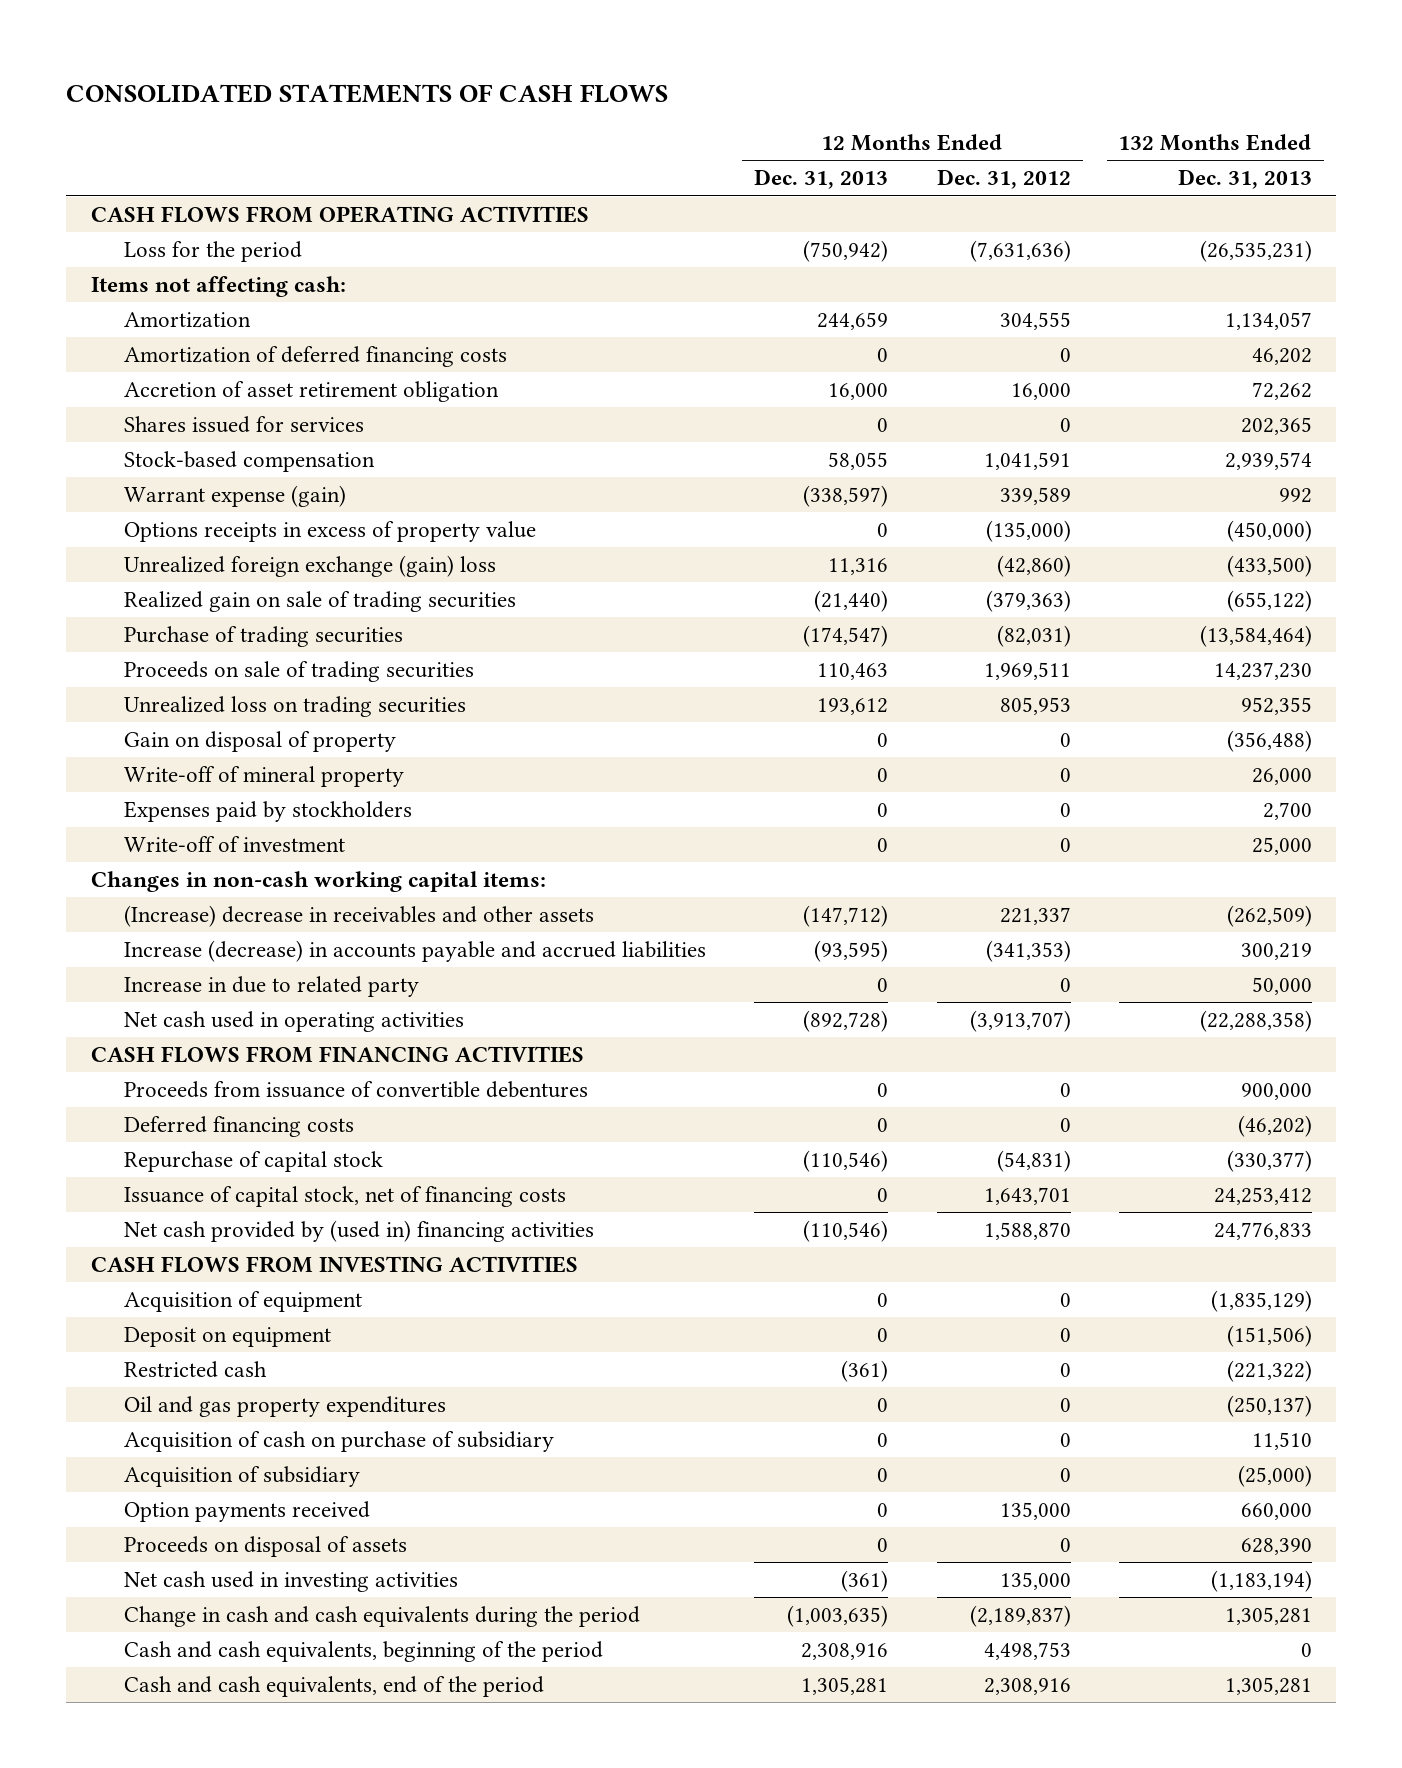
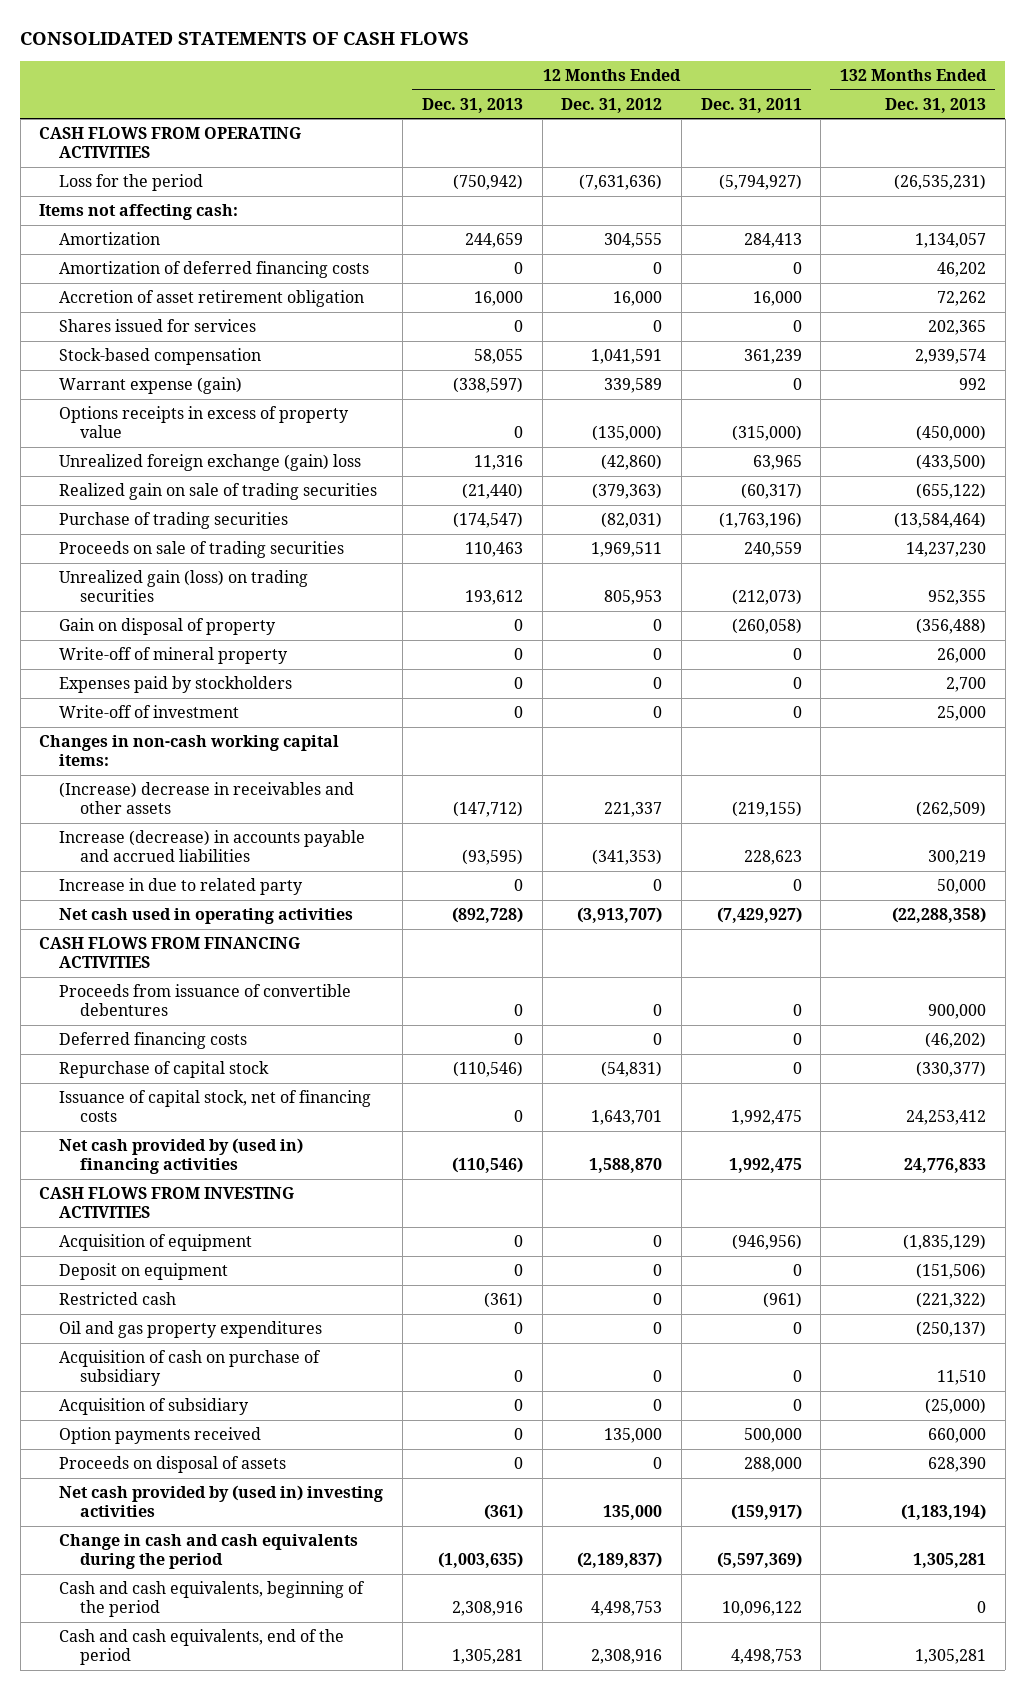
- | 12 Months Ended Dec. 31, 2013 | 12 Months Ended Dec. 31, 2012 | 132 Months Ended Dec. 31, 2013
+ | 12 Months Ended Dec. 31, 2013 | 12 Months Ended Dec. 31, 2012 | 12 Months Ended Dec. 31, 2011 | 132 Months Ended Dec. 31, 2013
- Unrealized loss on trading securities | 193,612 | 805,953 | 952,355
+ Unrealized gain (loss) on trading securities | 193,612 | 805,953 | (212,073) | 952,355
- Net cash used in investing activities | (361) | 135,000 | (1,183,194)
+ Net cash provided by (used in) investing activities | (361) | 135,000 | (159,917) | (1,183,194)

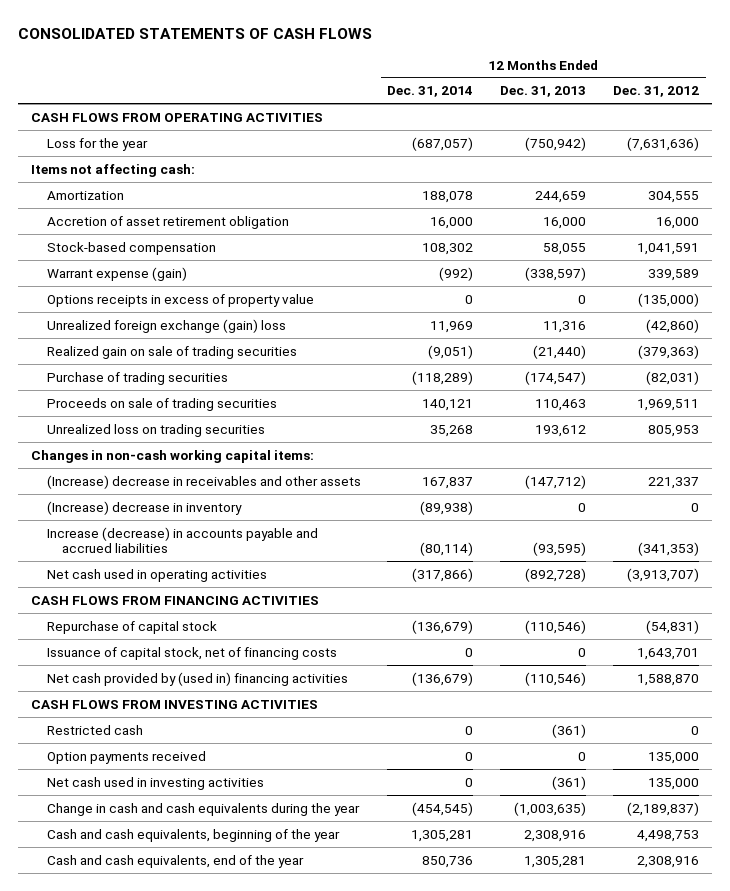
- | 12 Months Ended Dec. 31, 2013 | 12 Months Ended Dec. 31, 2012 | 12 Months Ended Dec. 31, 2011 | 132 Months Ended Dec. 31, 2013
+ | 12 Months Ended Dec. 31, 2014 | 12 Months Ended Dec. 31, 2013 | 12 Months Ended Dec. 31, 2012
- Loss for the period | (750,942) | (7,631,636) | (5,794,927) | (26,535,231)
+ Loss for the year | (687,057) | (750,942) | (7,631,636)
- Amortization of deferred financing costs | 0 | 0 | 0 | 46,202
- Shares issued for services | 0 | 0 | 0 | 202,365
- Unrealized gain (loss) on trading securities | 193,612 | 805,953 | (212,073) | 952,355
- Gain on disposal of property | 0 | 0 | (260,058) | (356,488)
- Write-off of mineral property | 0 | 0 | 0 | 26,000
- Expenses paid by stockholders | 0 | 0 | 0 | 2,700
- Write-off of investment | 0 | 0 | 0 | 25,000
+ Unrealized loss on trading securities | 35,268 | 193,612 | 805,953
+ (Increase) decrease in inventory | (89,938) | 0 | 0
- Increase in due to related party | 0 | 0 | 0 | 50,000
- Proceeds from issuance of convertible debentures | 0 | 0 | 0 | 900,000
- Deferred financing costs | 0 | 0 | 0 | (46,202)
- Acquisition of equipment | 0 | 0 | (946,956) | (1,835,129)
- Deposit on equipment | 0 | 0 | 0 | (151,506)
- Oil and gas property expenditures | 0 | 0 | 0 | (250,137)
- Acquisition of cash on purchase of subsidiary | 0 | 0 | 0 | 11,510
- Acquisition of subsidiary | 0 | 0 | 0 | (25,000)
- Proceeds on disposal of assets | 0 | 0 | 288,000 | 628,390
- Net cash provided by (used in) investing activities | (361) | 135,000 | (159,917) | (1,183,194)
- Change in cash and cash equivalents during the period | (1,003,635) | (2,189,837) | (5,597,369) | 1,305,281
- Cash and cash equivalents, beginning of the period | 2,308,916 | 4,498,753 | 10,096,122 | 0
- Cash and cash equivalents, end of the period | 1,305,281 | 2,308,916 | 4,498,753 | 1,305,281
+ Net cash used in investing activities | 0 | (361) | 135,000
+ Change in cash and cash equivalents during the year | (454,545) | (1,003,635) | (2,189,837)
+ Cash and cash equivalents, beginning of the year | 1,305,281 | 2,308,916 | 4,498,753
+ Cash and cash equivalents, end of the year | 850,736 | 1,305,281 | 2,308,916

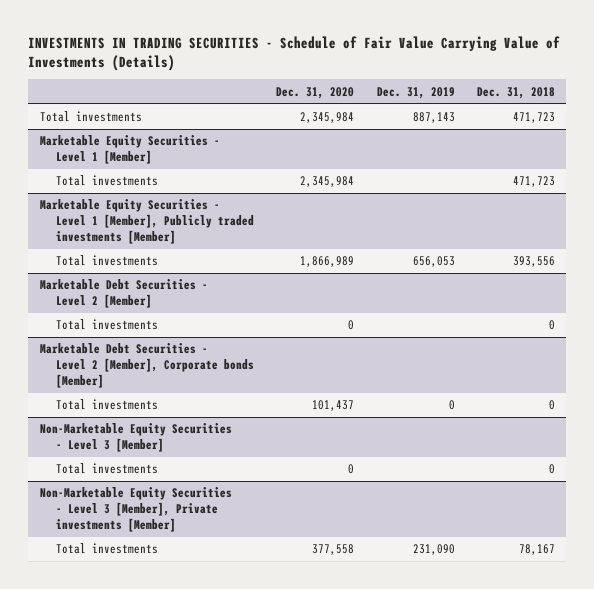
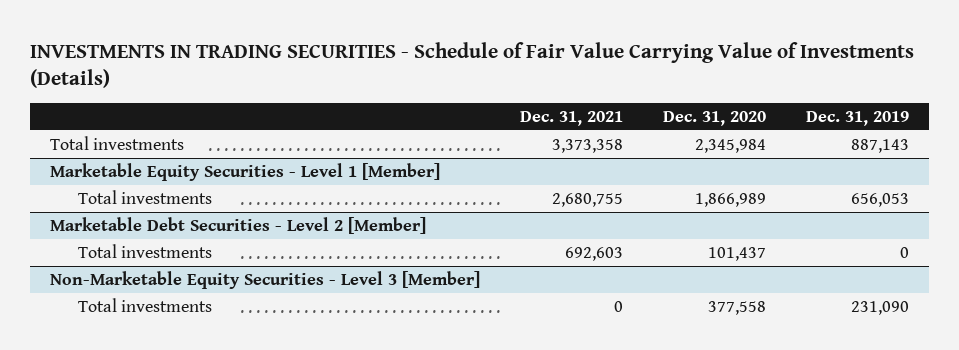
- | Dec. 31, 2020 | Dec. 31, 2019 | Dec. 31, 2018
+ | Dec. 31, 2021 | Dec. 31, 2020 | Dec. 31, 2019
@ Marketable Equity Securities - Level 1 [Member]
- Total investments | 2,345,984 | | 471,723
- Marketable Equity Securities - Level 1 [Member], Publicly traded investments [Member]
@ Marketable Debt Securities - Level 2 [Member]
- Total investments | 0 | | 0
- Marketable Debt Securities - Level 2 [Member], Corporate bonds [Member]
@ Non-Marketable Equity Securities - Level 3 [Member]
- Total investments | 0 | | 0
- Non-Marketable Equity Securities - Level 3 [Member], Private investments [Member]

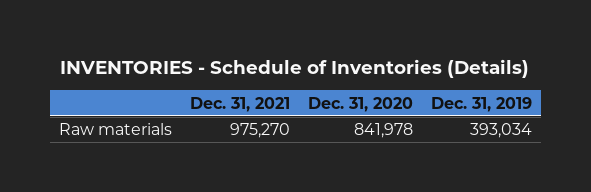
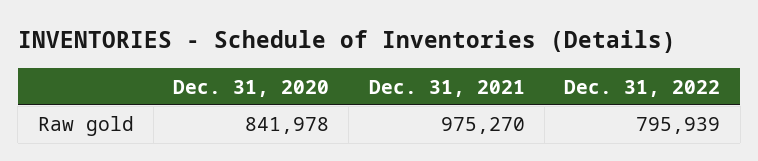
- | Dec. 31, 2021 | Dec. 31, 2020 | Dec. 31, 2019
+ | Dec. 31, 2020 | Dec. 31, 2021 | Dec. 31, 2022
- Raw materials | 975,270 | 841,978 | 393,034
+ Raw gold | 841,978 | 975,270 | 795,939

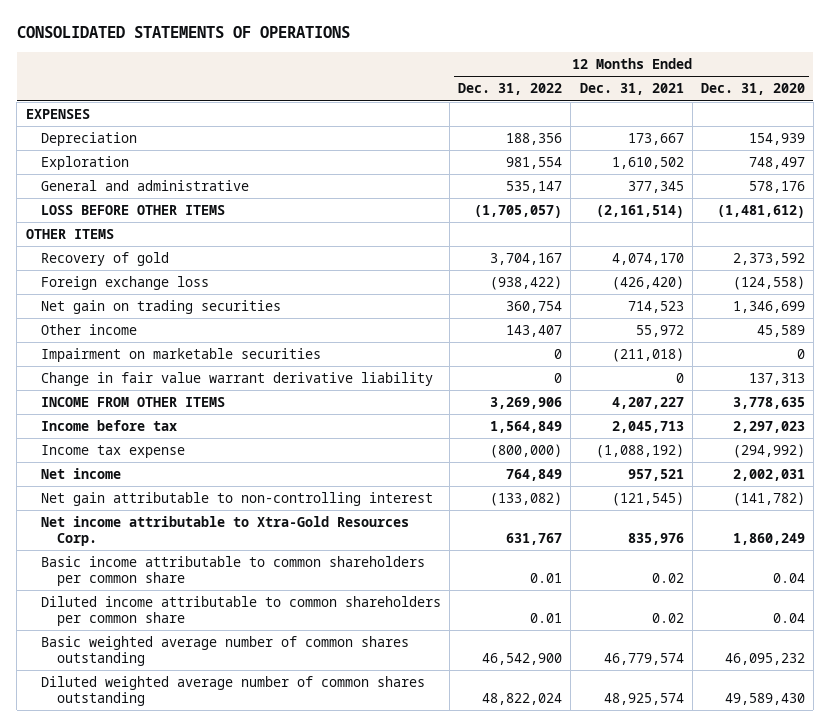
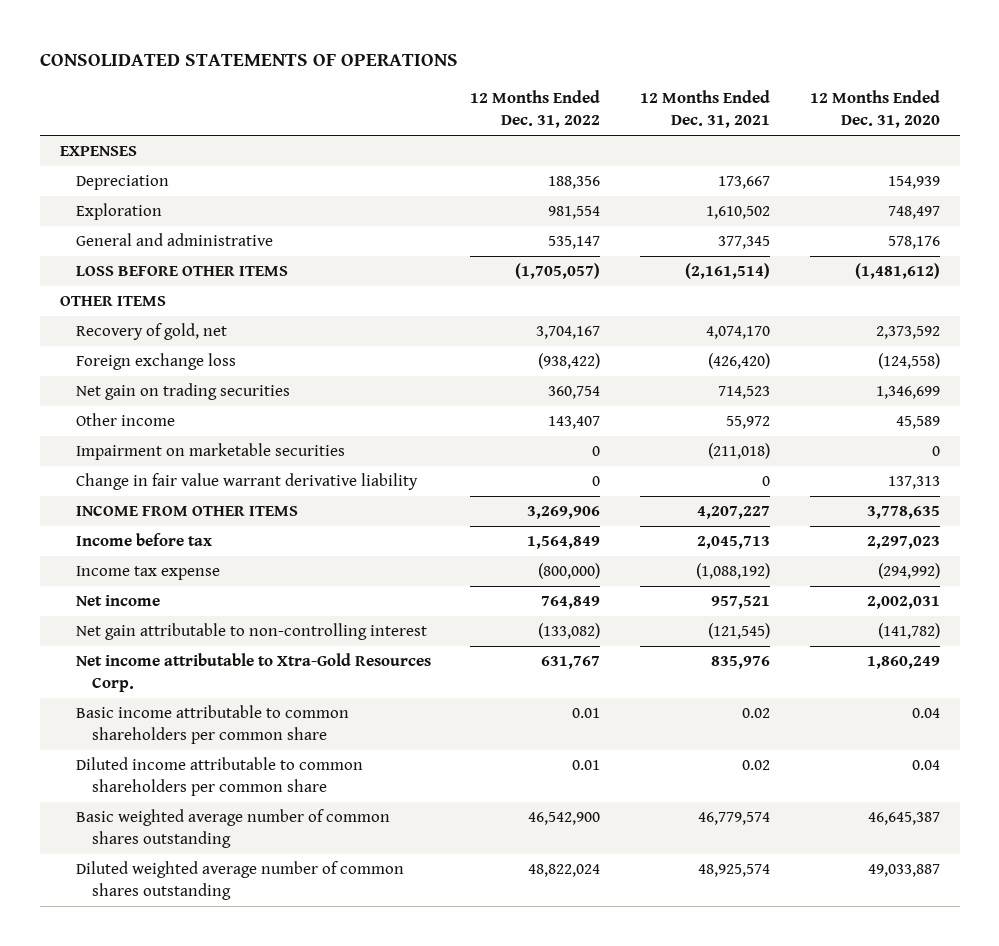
- Recovery of gold | 3,704,167 | 4,074,170 | 2,373,592
+ Recovery of gold, net | 3,704,167 | 4,074,170 | 2,373,592
- Basic weighted average number of common shares outstanding | 46,542,900 | 46,779,574 | 46,095,232
- Diluted weighted average number of common shares outstanding | 48,822,024 | 48,925,574 | 49,589,430
+ Basic weighted average number of common shares outstanding | 46,542,900 | 46,779,574 | 46,645,387
+ Diluted weighted average number of common shares outstanding | 48,822,024 | 48,925,574 | 49,033,887

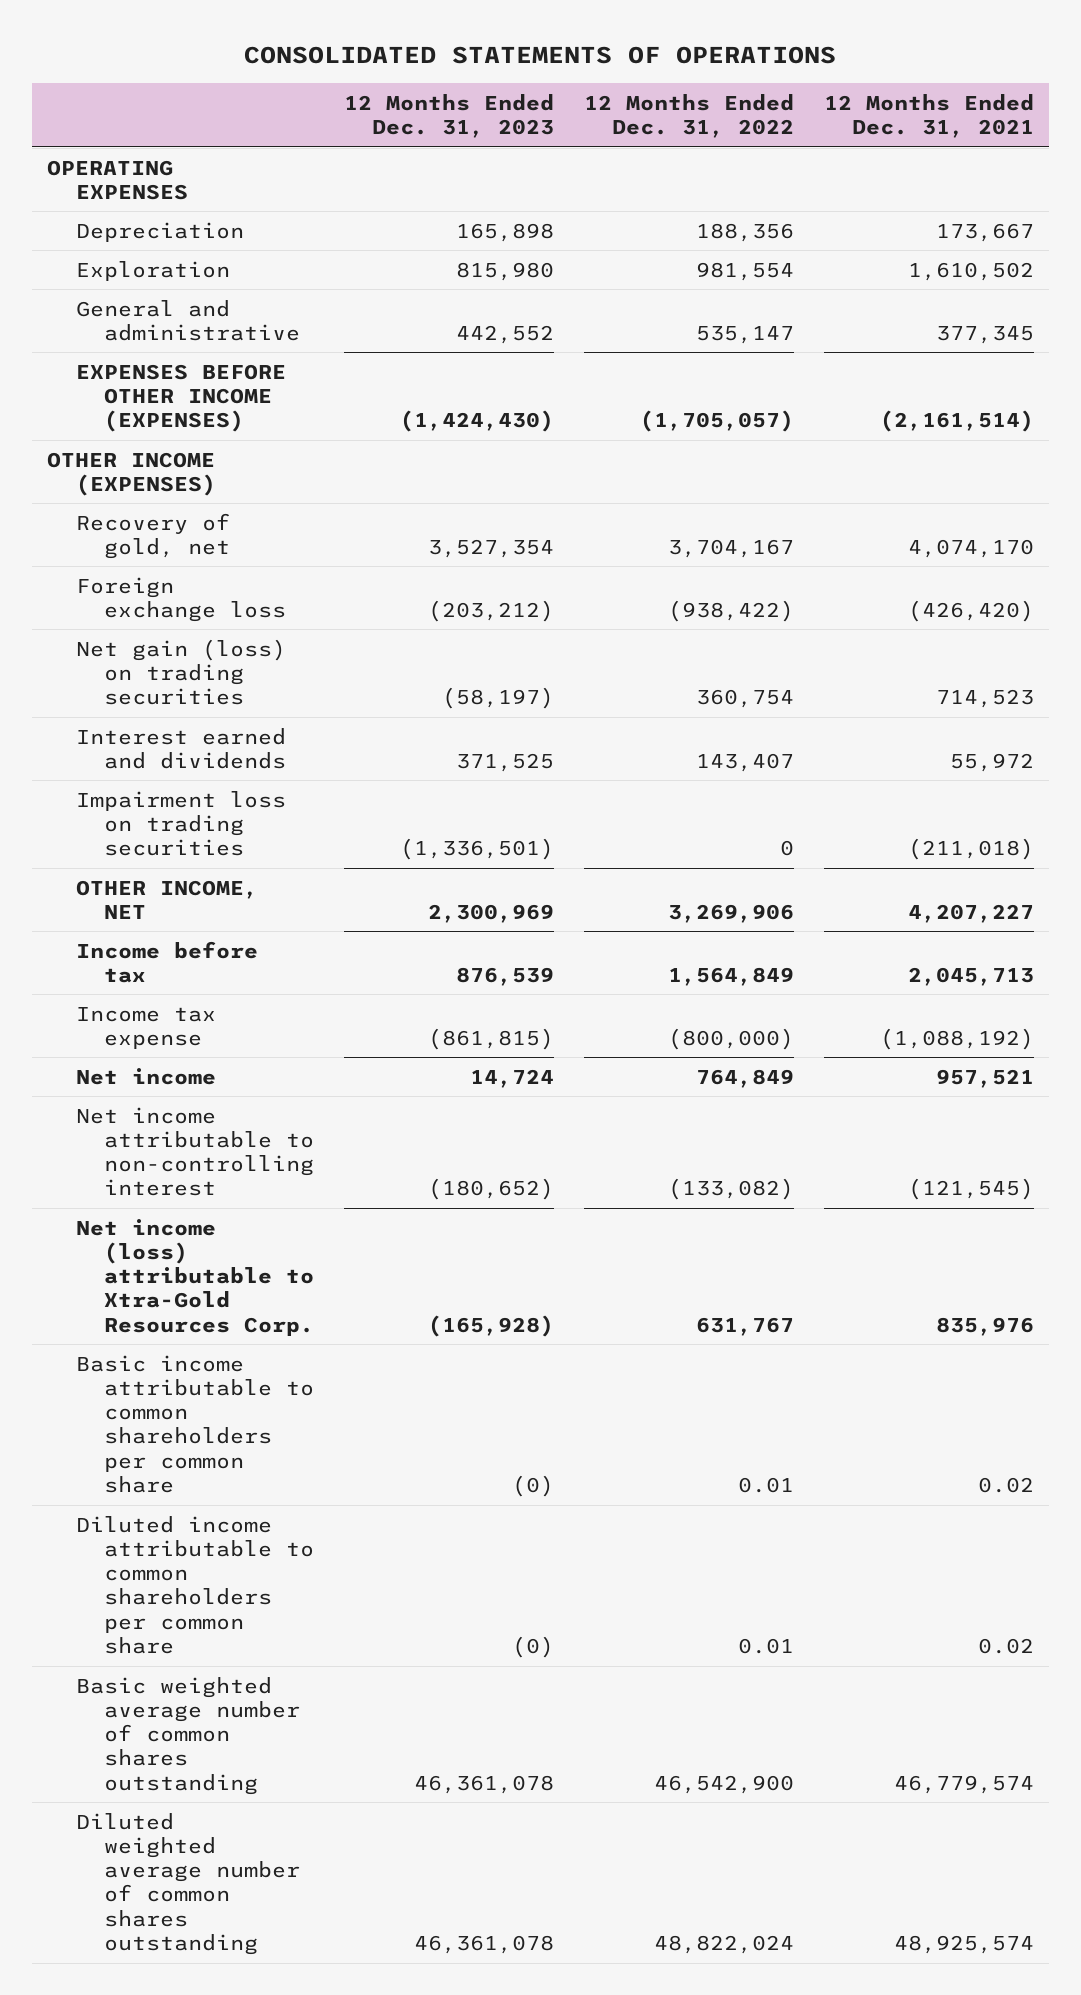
- | 12 Months Ended Dec. 31, 2022 | 12 Months Ended Dec. 31, 2021 | 12 Months Ended Dec. 31, 2020
+ | 12 Months Ended Dec. 31, 2023 | 12 Months Ended Dec. 31, 2022 | 12 Months Ended Dec. 31, 2021
- EXPENSES
+ OPERATING EXPENSES
- LOSS BEFORE OTHER ITEMS | (1,705,057) | (2,161,514) | (1,481,612)
- OTHER ITEMS
+ EXPENSES BEFORE OTHER INCOME (EXPENSES) | (1,424,430) | (1,705,057) | (2,161,514)
+ OTHER INCOME (EXPENSES)
- Net gain on trading securities | 360,754 | 714,523 | 1,346,699
- Other income | 143,407 | 55,972 | 45,589
- Impairment on marketable securities | 0 | (211,018) | 0
- Change in fair value warrant derivative liability | 0 | 0 | 137,313
- INCOME FROM OTHER ITEMS | 3,269,906 | 4,207,227 | 3,778,635
+ Net gain (loss) on trading securities | (58,197) | 360,754 | 714,523
+ Interest earned and dividends | 371,525 | 143,407 | 55,972
+ Impairment loss on trading securities | (1,336,501) | 0 | (211,018)
+ OTHER INCOME, NET | 2,300,969 | 3,269,906 | 4,207,227
- Net gain attributable to non-controlling interest | (133,082) | (121,545) | (141,782)
- Net income attributable to Xtra-Gold Resources Corp. | 631,767 | 835,976 | 1,860,249
+ Net income attributable to non-controlling interest | (180,652) | (133,082) | (121,545)
+ Net income (loss) attributable to Xtra-Gold Resources Corp. | (165,928) | 631,767 | 835,976

